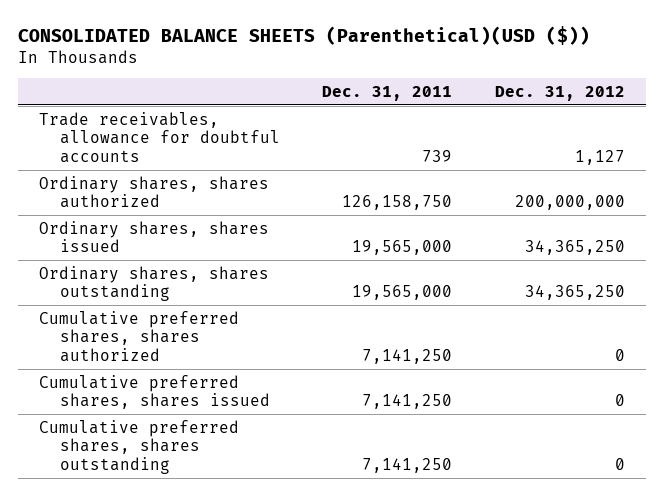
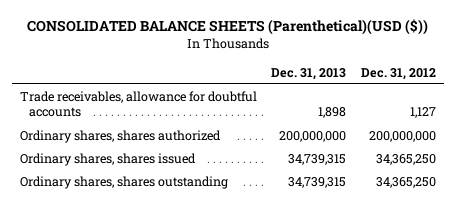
- | Dec. 31, 2011 | Dec. 31, 2012
+ | Dec. 31, 2013 | Dec. 31, 2012
- Cumulative preferred shares, shares authorized | 7,141,250 | 0
- Cumulative preferred shares, shares issued | 7,141,250 | 0
- Cumulative preferred shares, shares outstanding | 7,141,250 | 0

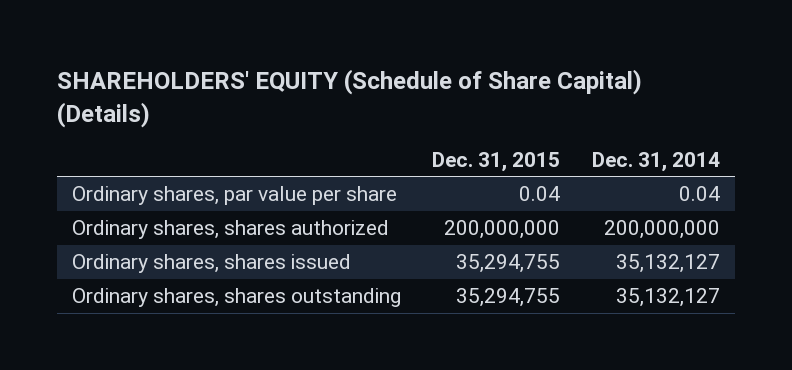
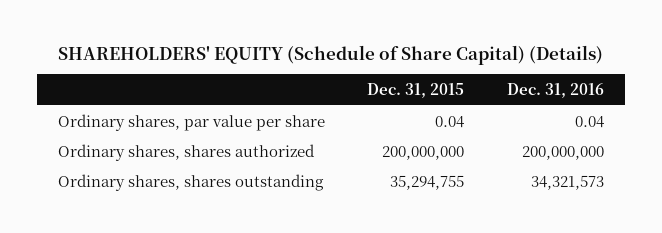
- | Dec. 31, 2015 | Dec. 31, 2014
+ | Dec. 31, 2015 | Dec. 31, 2016
- Ordinary shares, shares issued | 35,294,755 | 35,132,127

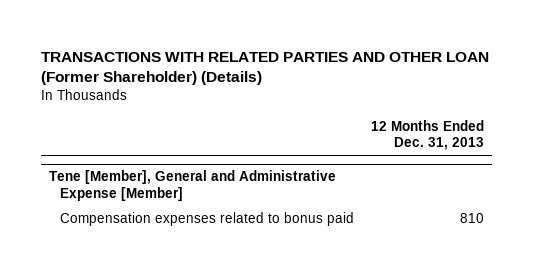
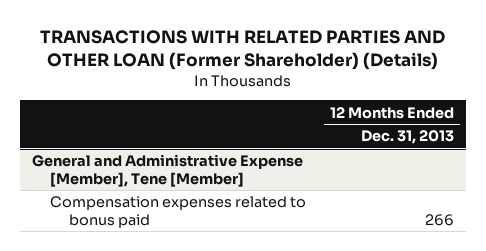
- Tene [Member], General and Administrative Expense [Member]
- Compensation expenses related to bonus paid | 810
+ General and Administrative Expense [Member], Tene [Member]
+ Compensation expenses related to bonus paid | 266

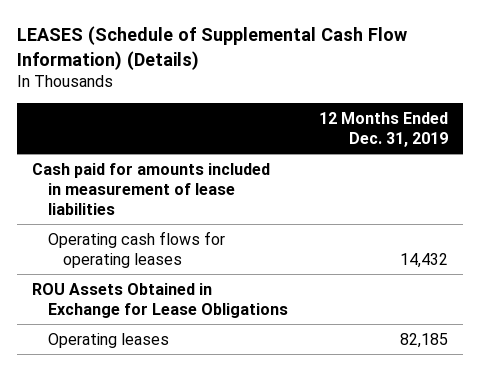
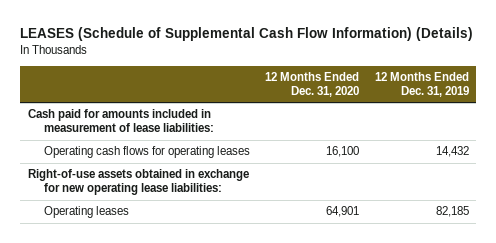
- | 12 Months Ended Dec. 31, 2019
+ | 12 Months Ended Dec. 31, 2020 | 12 Months Ended Dec. 31, 2019
- Cash paid for amounts included in measurement of lease liabilities
+ Cash paid for amounts included in measurement of lease liabilities:
- ROU Assets Obtained in Exchange for Lease Obligations
+ Right-of-use assets obtained in exchange for new operating lease liabilities:

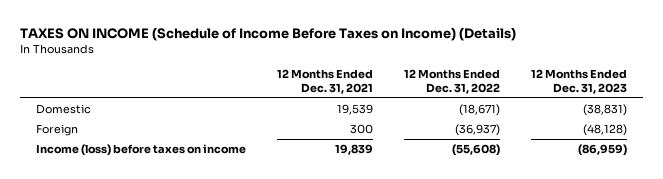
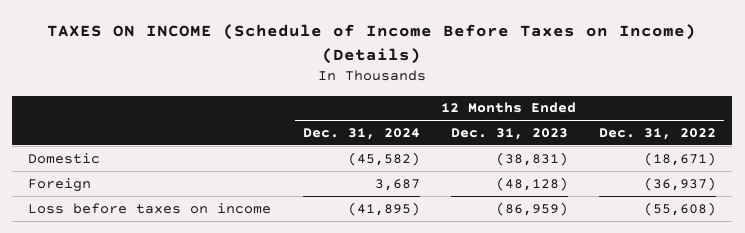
- | 12 Months Ended Dec. 31, 2021 | 12 Months Ended Dec. 31, 2022 | 12 Months Ended Dec. 31, 2023
+ | 12 Months Ended Dec. 31, 2024 | 12 Months Ended Dec. 31, 2023 | 12 Months Ended Dec. 31, 2022
- Income (loss) before taxes on income | 19,839 | (55,608) | (86,959)
+ Loss before taxes on income | (41,895) | (86,959) | (55,608)

